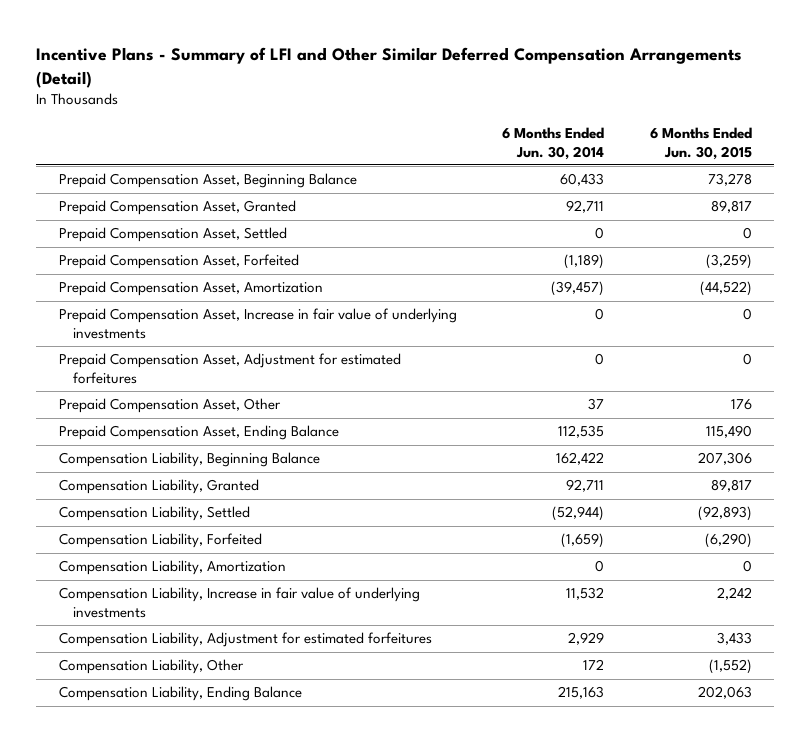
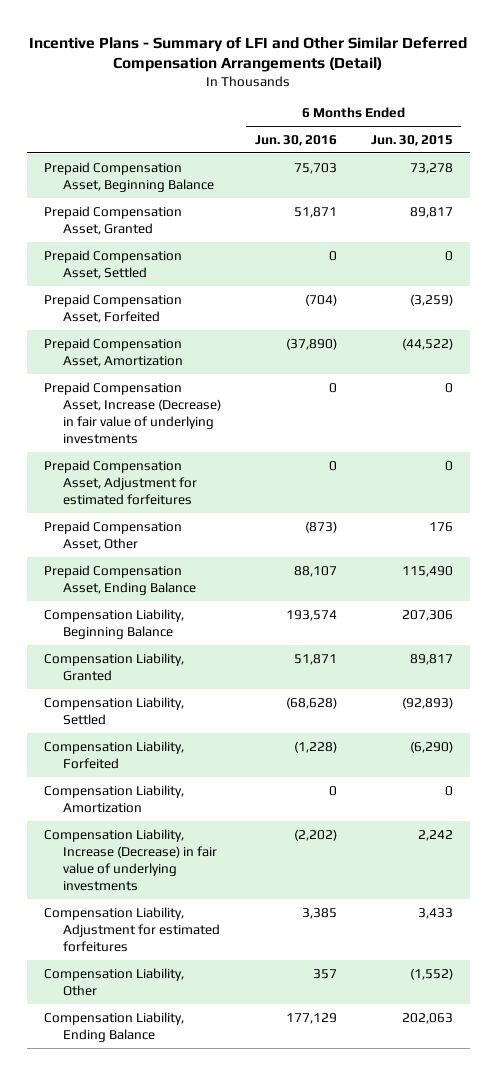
- | 6 Months Ended Jun. 30, 2014 | 6 Months Ended Jun. 30, 2015
+ | 6 Months Ended Jun. 30, 2016 | 6 Months Ended Jun. 30, 2015
- Prepaid Compensation Asset, Increase in fair value of underlying investments | 0 | 0
+ Prepaid Compensation Asset, Increase (Decrease) in fair value of underlying investments | 0 | 0
- Compensation Liability, Increase in fair value of underlying investments | 11,532 | 2,242
+ Compensation Liability, Increase (Decrease) in fair value of underlying investments | (2,202) | 2,242

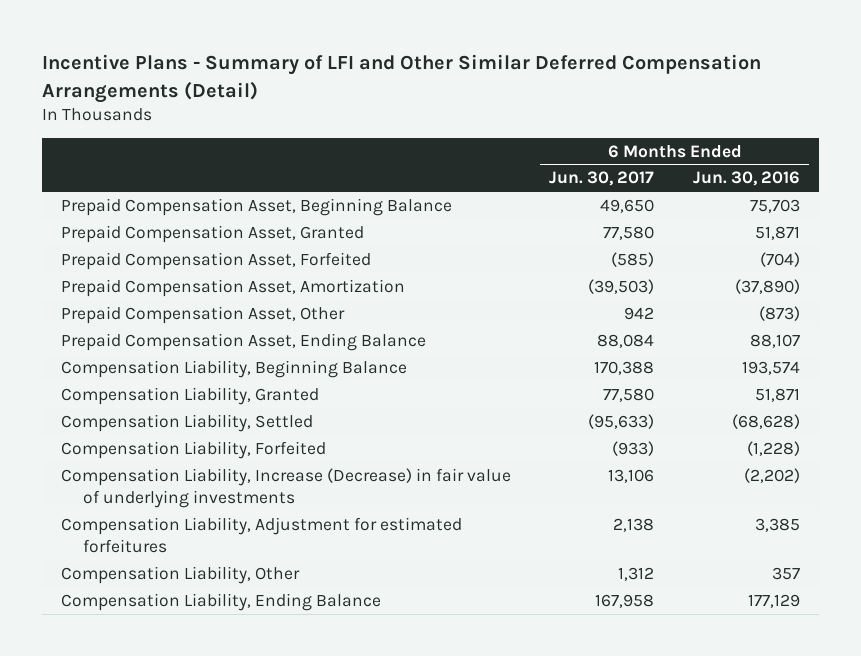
- | 6 Months Ended Jun. 30, 2016 | 6 Months Ended Jun. 30, 2015
+ | 6 Months Ended Jun. 30, 2017 | 6 Months Ended Jun. 30, 2016
- Prepaid Compensation Asset, Settled | 0 | 0
- Prepaid Compensation Asset, Increase (Decrease) in fair value of underlying investments | 0 | 0
- Prepaid Compensation Asset, Adjustment for estimated forfeitures | 0 | 0
- Compensation Liability, Amortization | 0 | 0

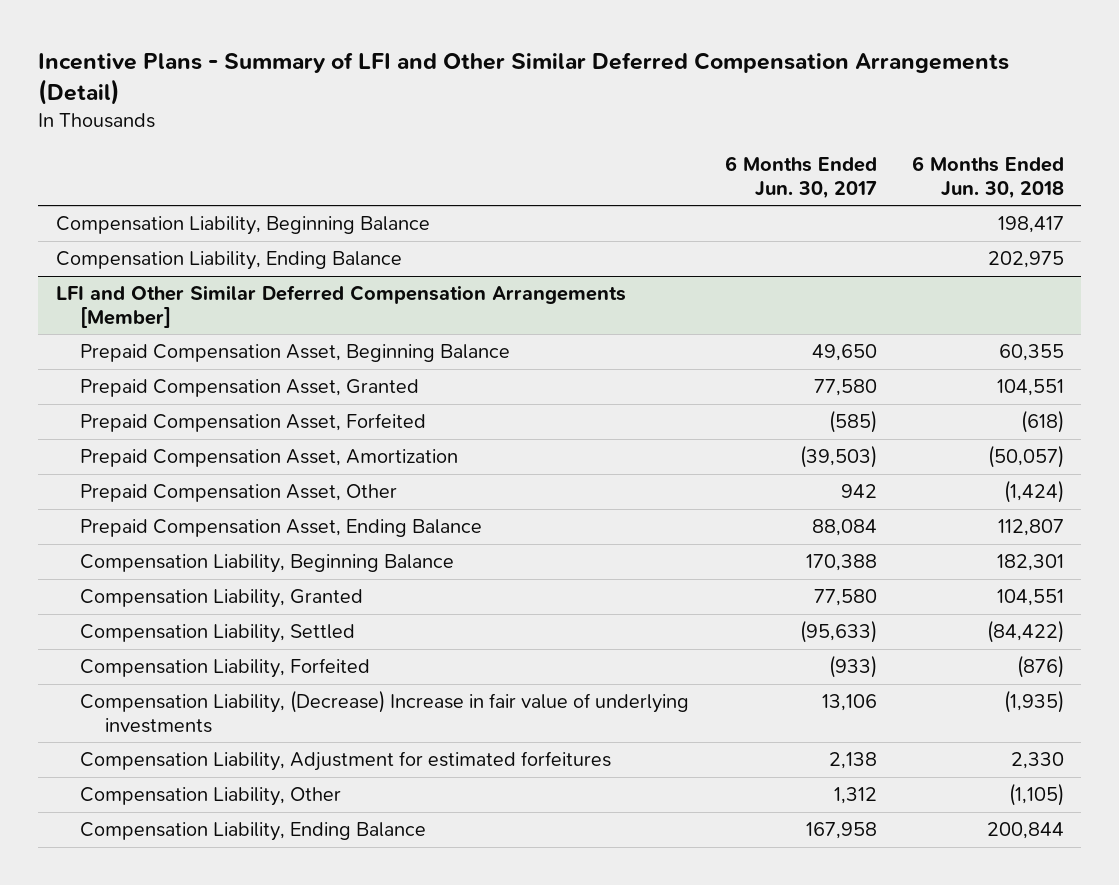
- | 6 Months Ended Jun. 30, 2017 | 6 Months Ended Jun. 30, 2016
+ | 6 Months Ended Jun. 30, 2017 | 6 Months Ended Jun. 30, 2018
+ Compensation Liability, Beginning Balance | | 198,417
+ Compensation Liability, Ending Balance | | 202,975
+ LFI and Other Similar Deferred Compensation Arrangements [Member]
- Compensation Liability, Increase (Decrease) in fair value of underlying investments | 13,106 | (2,202)
+ Compensation Liability, (Decrease) Increase in fair value of underlying investments | 13,106 | (1,935)

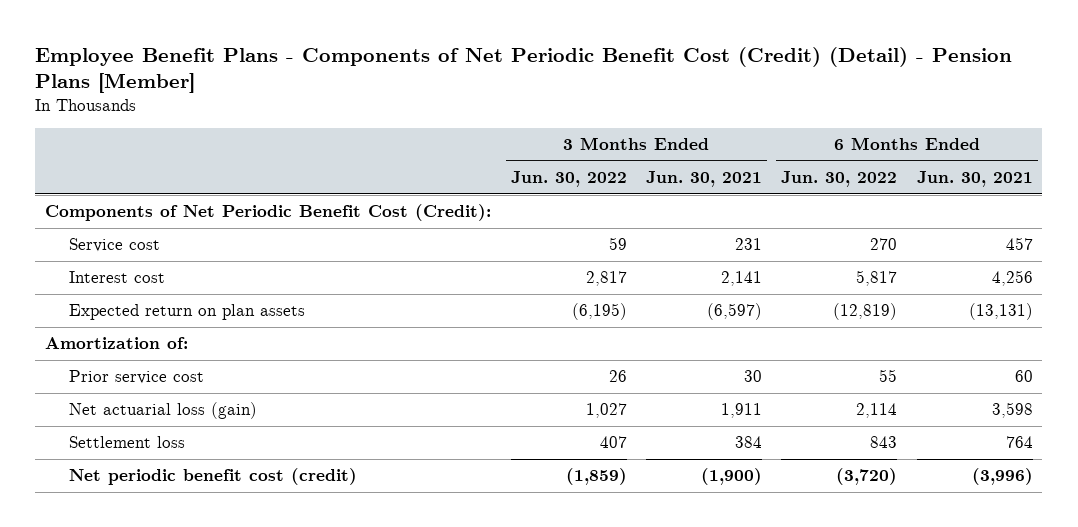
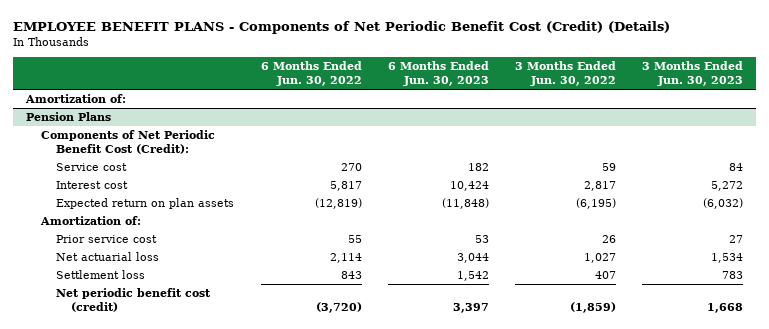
- Employee Benefit Plans - Components of Net Periodic Benefit Cost (Credit) (Detail) - Pension Plans [Member]
+ EMPLOYEE BENEFIT PLANS - Components of Net Periodic Benefit Cost (Credit) (Details)
- | 3 Months Ended Jun. 30, 2022 | 3 Months Ended Jun. 30, 2021 | 6 Months Ended Jun. 30, 2022 | 6 Months Ended Jun. 30, 2021
+ | 6 Months Ended Jun. 30, 2022 | 6 Months Ended Jun. 30, 2023 | 3 Months Ended Jun. 30, 2022 | 3 Months Ended Jun. 30, 2023
+ Amortization of:
+ Pension Plans
- Net actuarial loss (gain) | 1,027 | 1,911 | 2,114 | 3,598
+ Net actuarial loss | 2,114 | 3,044 | 1,027 | 1,534

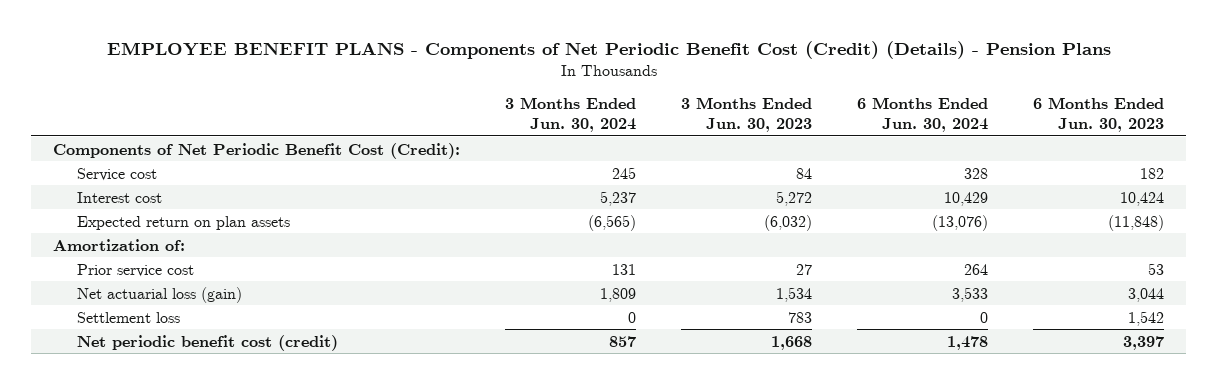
- EMPLOYEE BENEFIT PLANS - Components of Net Periodic Benefit Cost (Credit) (Details)
+ EMPLOYEE BENEFIT PLANS - Components of Net Periodic Benefit Cost (Credit) (Details) - Pension Plans
- | 6 Months Ended Jun. 30, 2022 | 6 Months Ended Jun. 30, 2023 | 3 Months Ended Jun. 30, 2022 | 3 Months Ended Jun. 30, 2023
+ | 3 Months Ended Jun. 30, 2024 | 3 Months Ended Jun. 30, 2023 | 6 Months Ended Jun. 30, 2024 | 6 Months Ended Jun. 30, 2023
- Amortization of:
- Pension Plans
- Net actuarial loss | 2,114 | 3,044 | 1,027 | 1,534
+ Net actuarial loss (gain) | 1,809 | 1,534 | 3,533 | 3,044

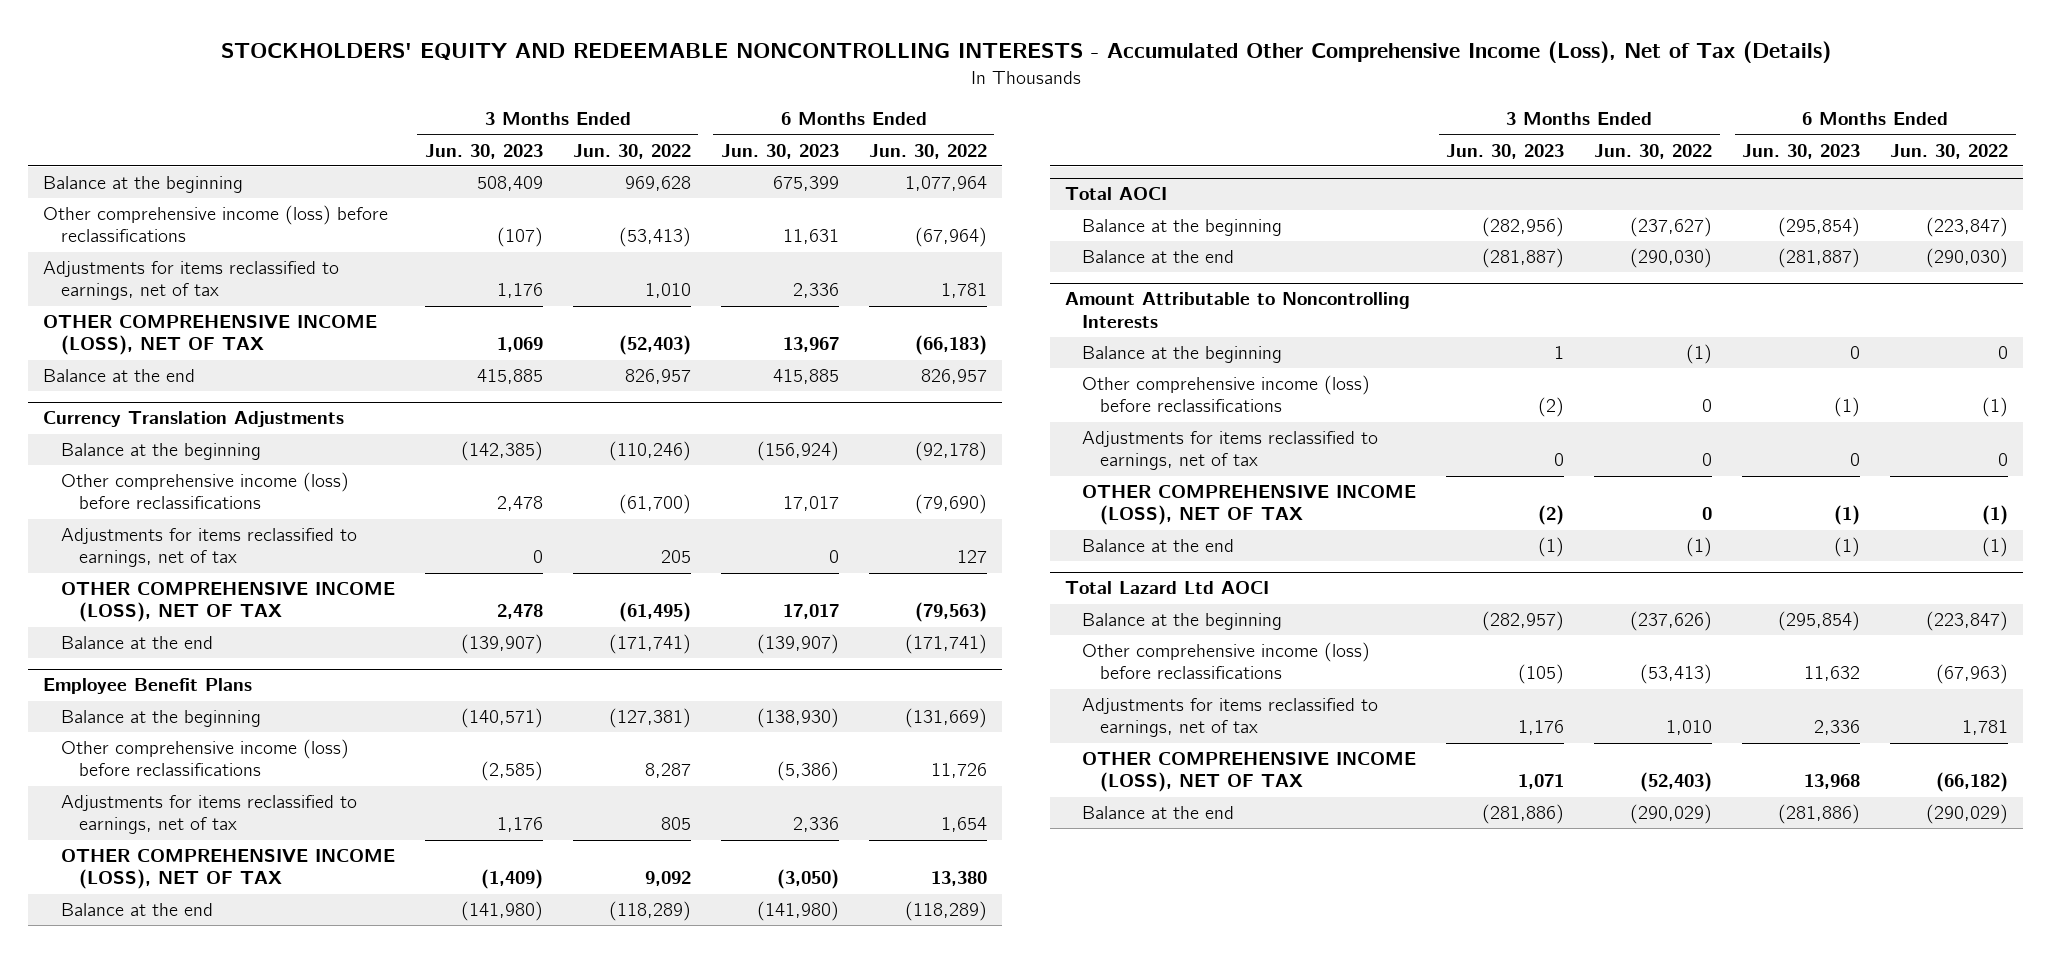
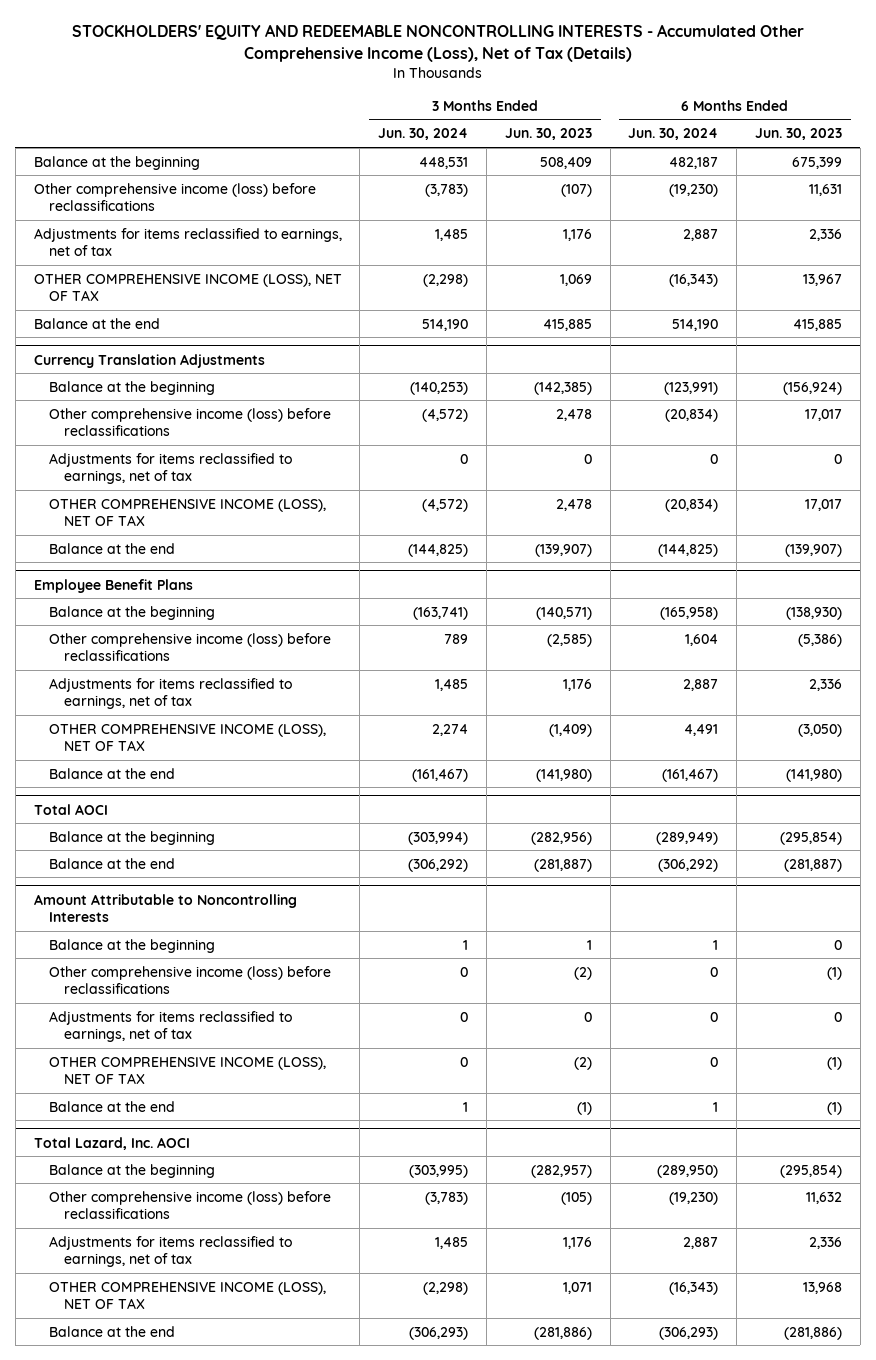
- | 3 Months Ended Jun. 30, 2023 | 3 Months Ended Jun. 30, 2022 | 6 Months Ended Jun. 30, 2023 | 6 Months Ended Jun. 30, 2022
+ | 3 Months Ended Jun. 30, 2024 | 3 Months Ended Jun. 30, 2023 | 6 Months Ended Jun. 30, 2024 | 6 Months Ended Jun. 30, 2023
- Total Lazard Ltd AOCI
+ Total Lazard, Inc. AOCI

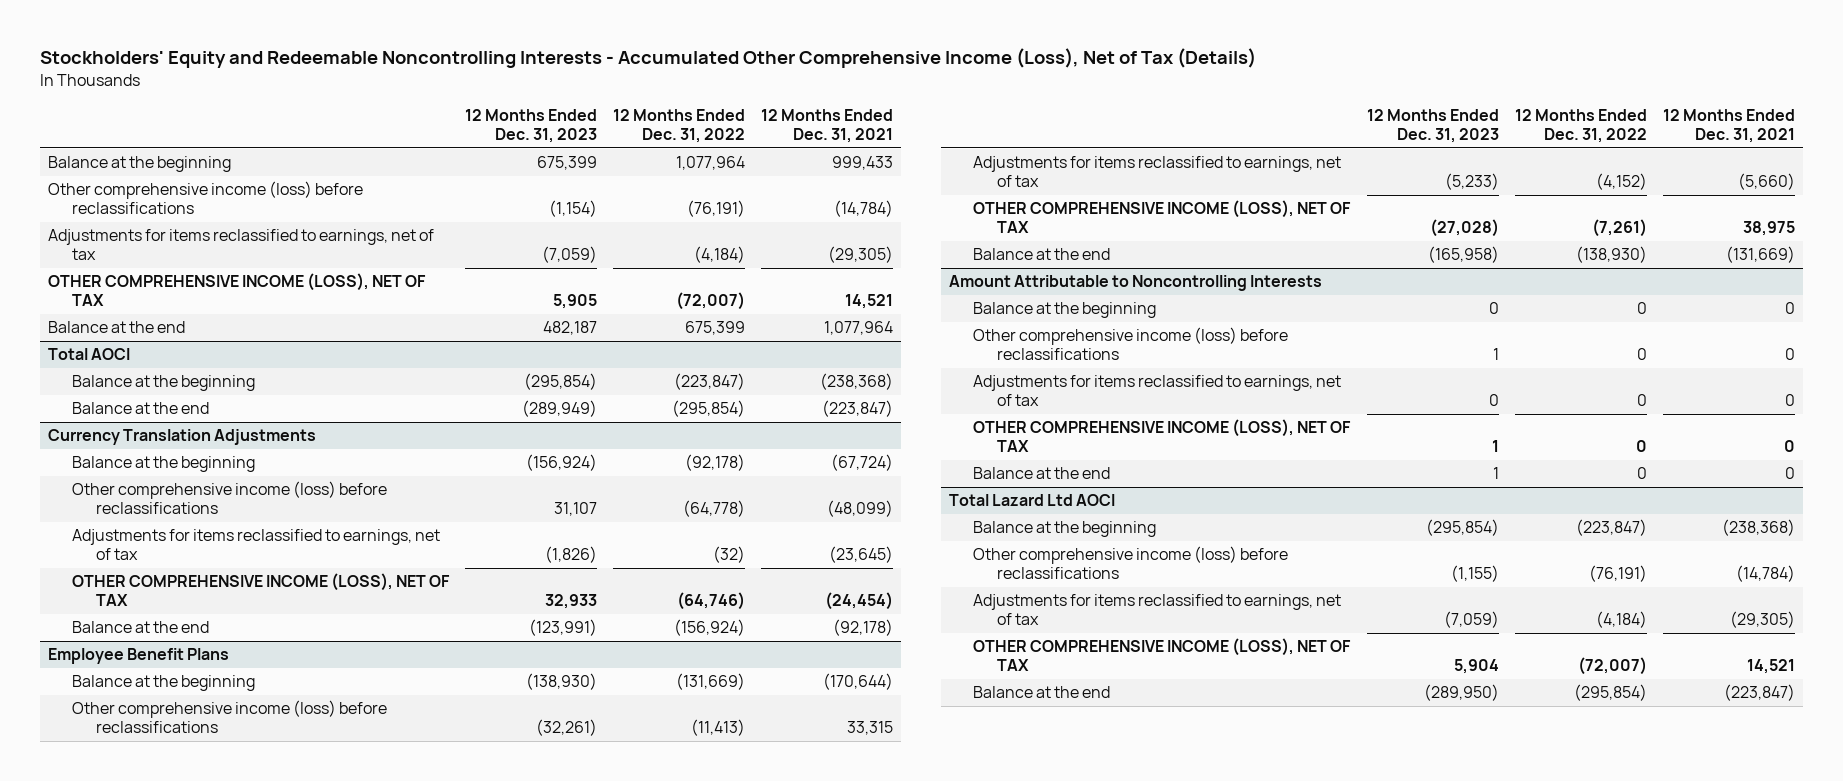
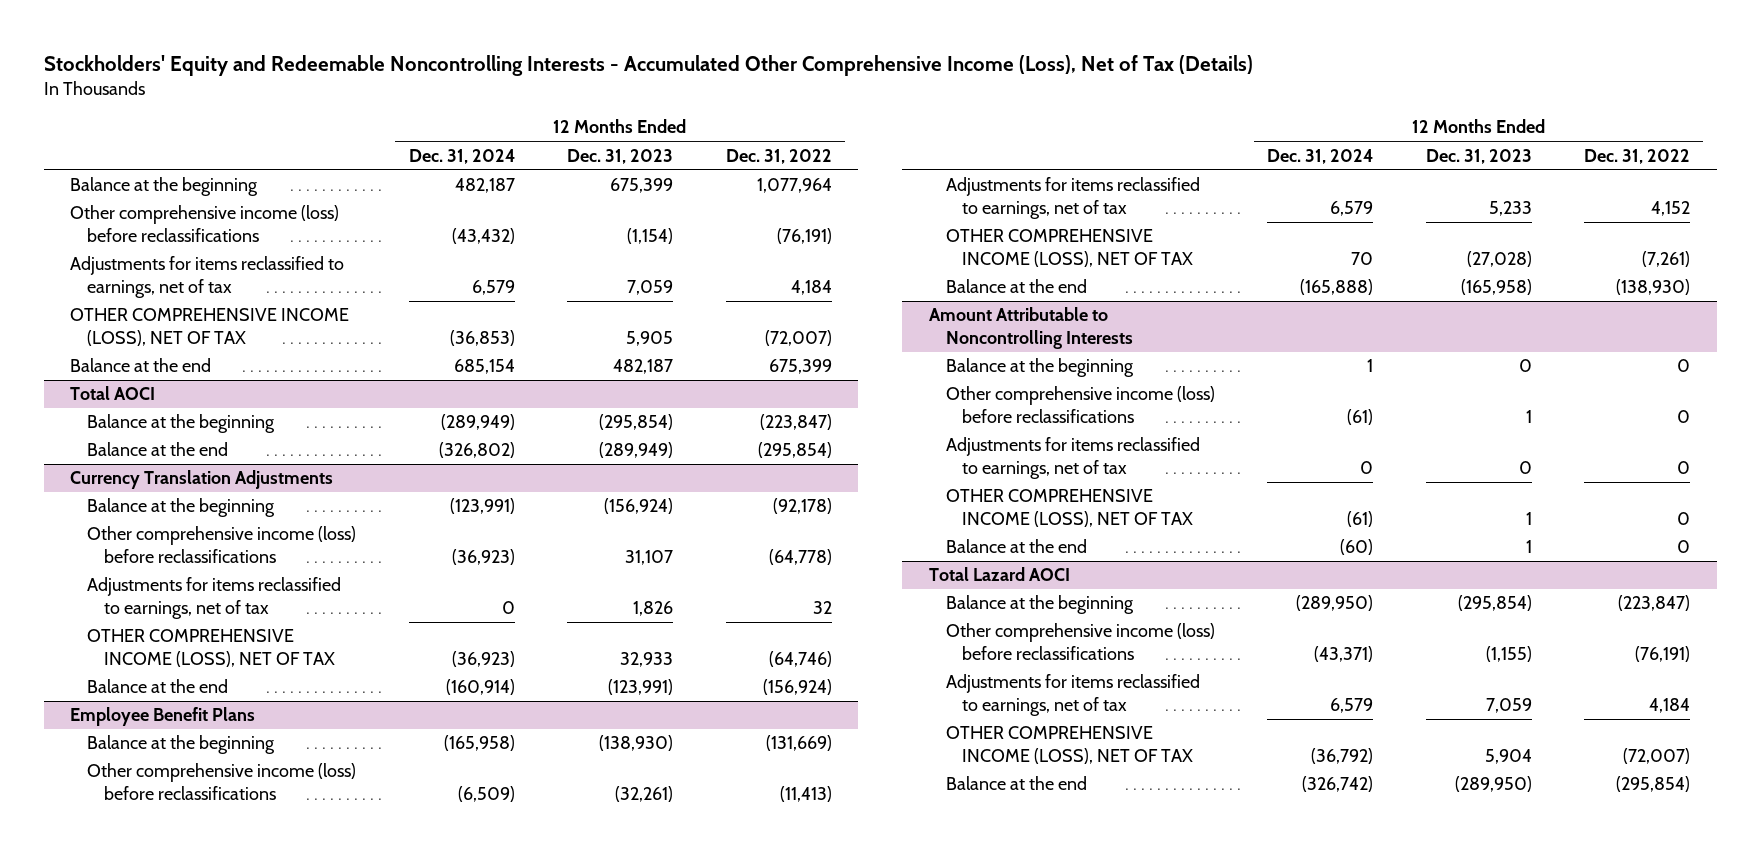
- | 12 Months Ended Dec. 31, 2023 | 12 Months Ended Dec. 31, 2022 | 12 Months Ended Dec. 31, 2021
+ | 12 Months Ended Dec. 31, 2024 | 12 Months Ended Dec. 31, 2023 | 12 Months Ended Dec. 31, 2022
- Adjustments for items reclassified to earnings, net of tax | (7,059) | (4,184) | (29,305)
+ Adjustments for items reclassified to earnings, net of tax | 6,579 | 7,059 | 4,184
@ Currency Translation Adjustments
- Adjustments for items reclassified to earnings, net of tax | (1,826) | (32) | (23,645)
+ Adjustments for items reclassified to earnings, net of tax | 0 | 1,826 | 32
@ Employee Benefit Plans
- Adjustments for items reclassified to earnings, net of tax | (5,233) | (4,152) | (5,660)
+ Adjustments for items reclassified to earnings, net of tax | 6,579 | 5,233 | 4,152
- Total Lazard Ltd AOCI
+ Total Lazard AOCI
- Adjustments for items reclassified to earnings, net of tax | (7,059) | (4,184) | (29,305)
+ Adjustments for items reclassified to earnings, net of tax | 6,579 | 7,059 | 4,184

